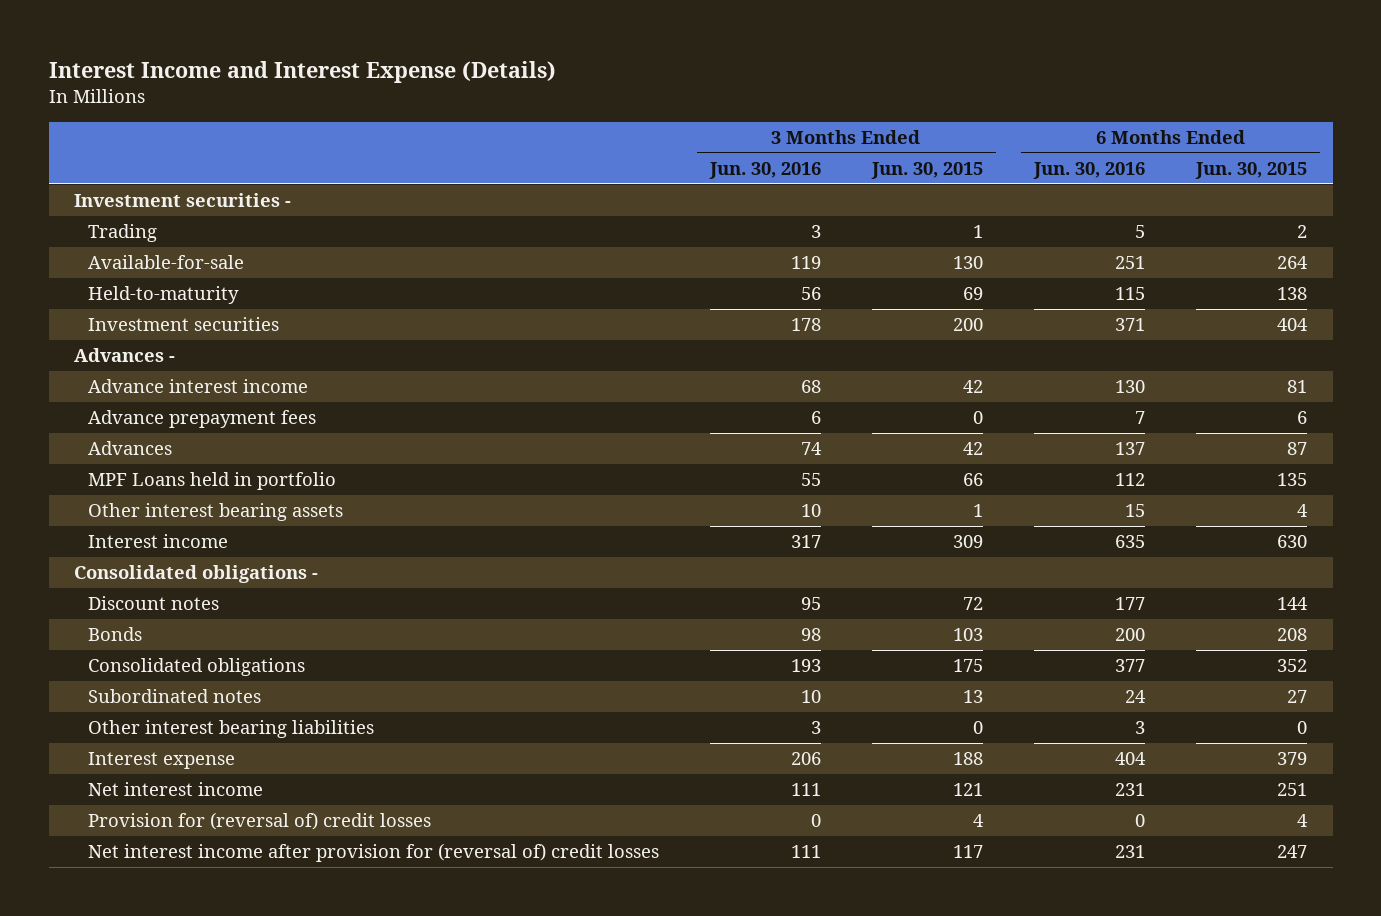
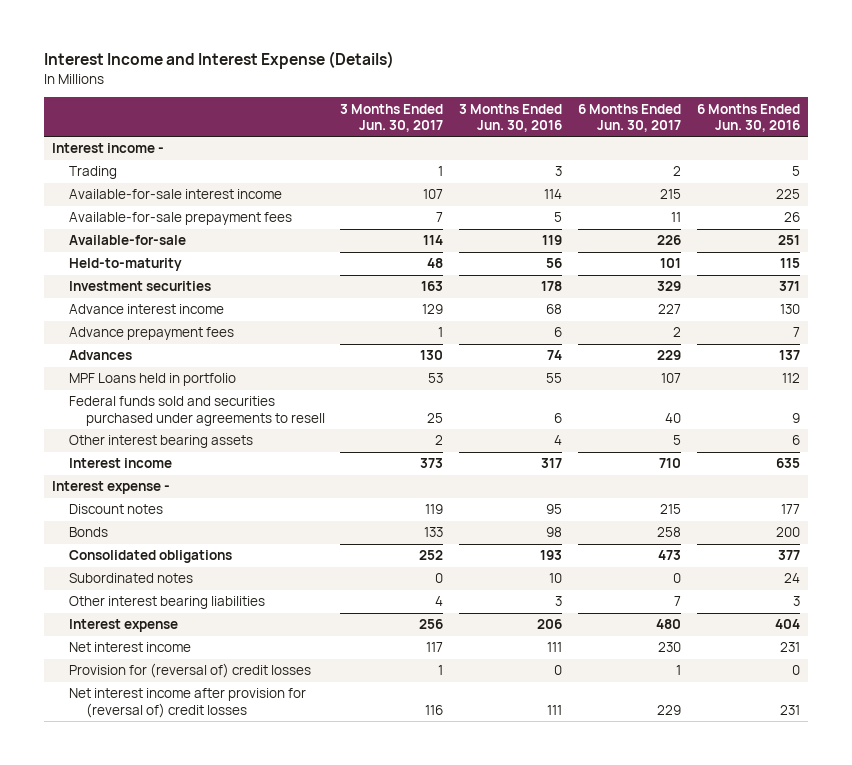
- | 3 Months Ended Jun. 30, 2016 | 3 Months Ended Jun. 30, 2015 | 6 Months Ended Jun. 30, 2016 | 6 Months Ended Jun. 30, 2015
+ | 3 Months Ended Jun. 30, 2017 | 3 Months Ended Jun. 30, 2016 | 6 Months Ended Jun. 30, 2017 | 6 Months Ended Jun. 30, 2016
- Investment securities -
+ Interest income -
+ Available-for-sale interest income | 107 | 114 | 215 | 225
+ Available-for-sale prepayment fees | 7 | 5 | 11 | 26
- Advances -
- Other interest bearing assets | 10 | 1 | 15 | 4
+ Federal funds sold and securities purchased under agreements to resell | 25 | 6 | 40 | 9
+ Other interest bearing assets | 2 | 4 | 5 | 6
- Consolidated obligations -
+ Interest expense -

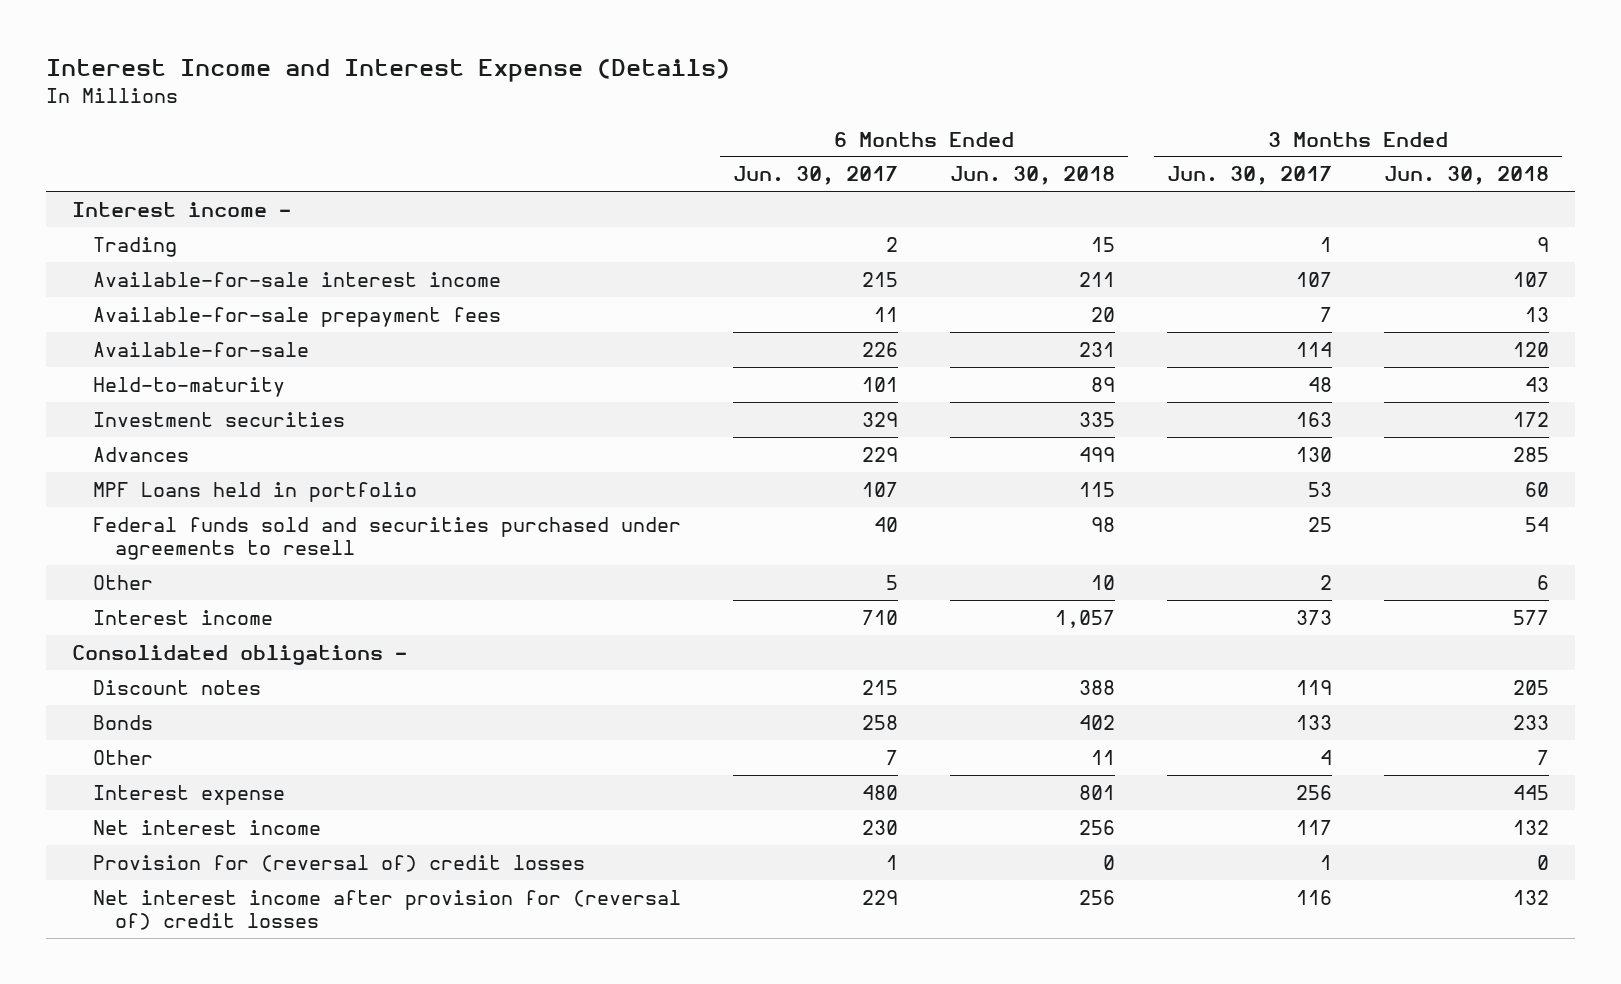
- | 3 Months Ended Jun. 30, 2017 | 3 Months Ended Jun. 30, 2016 | 6 Months Ended Jun. 30, 2017 | 6 Months Ended Jun. 30, 2016
+ | 6 Months Ended Jun. 30, 2017 | 6 Months Ended Jun. 30, 2018 | 3 Months Ended Jun. 30, 2017 | 3 Months Ended Jun. 30, 2018
- Advance interest income | 129 | 68 | 227 | 130
- Advance prepayment fees | 1 | 6 | 2 | 7
- Other interest bearing assets | 2 | 4 | 5 | 6
+ Other | 5 | 10 | 2 | 6
- Interest expense -
+ Consolidated obligations -
- Consolidated obligations | 252 | 193 | 473 | 377
- Subordinated notes | 0 | 10 | 0 | 24
- Other interest bearing liabilities | 4 | 3 | 7 | 3
+ Other | 7 | 11 | 4 | 7

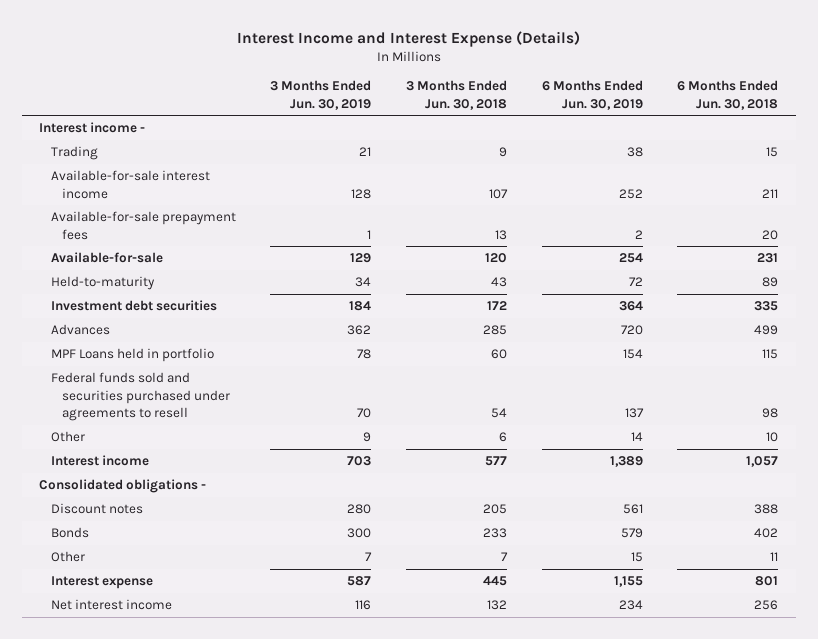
- | 6 Months Ended Jun. 30, 2017 | 6 Months Ended Jun. 30, 2018 | 3 Months Ended Jun. 30, 2017 | 3 Months Ended Jun. 30, 2018
+ | 3 Months Ended Jun. 30, 2019 | 3 Months Ended Jun. 30, 2018 | 6 Months Ended Jun. 30, 2019 | 6 Months Ended Jun. 30, 2018
- Investment securities | 329 | 335 | 163 | 172
+ Investment debt securities | 184 | 172 | 364 | 335
- Provision for (reversal of) credit losses | 1 | 0 | 1 | 0
- Net interest income after provision for (reversal of) credit losses | 229 | 256 | 116 | 132

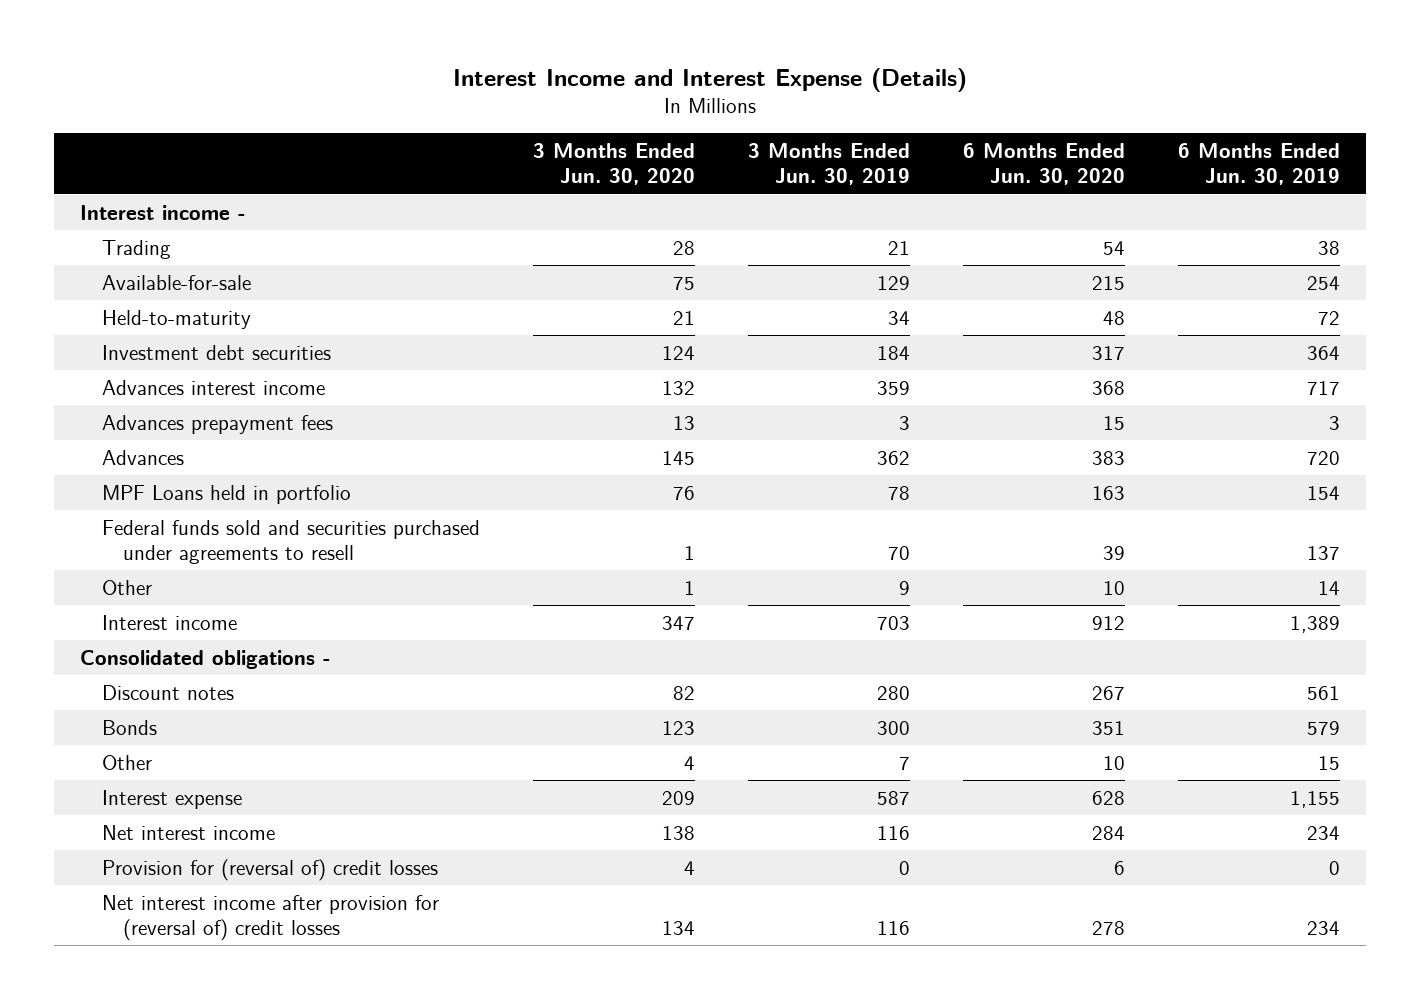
- | 3 Months Ended Jun. 30, 2019 | 3 Months Ended Jun. 30, 2018 | 6 Months Ended Jun. 30, 2019 | 6 Months Ended Jun. 30, 2018
+ | 3 Months Ended Jun. 30, 2020 | 3 Months Ended Jun. 30, 2019 | 6 Months Ended Jun. 30, 2020 | 6 Months Ended Jun. 30, 2019
- Available-for-sale interest income | 128 | 107 | 252 | 211
- Available-for-sale prepayment fees | 1 | 13 | 2 | 20
+ Advances interest income | 132 | 359 | 368 | 717
+ Advances prepayment fees | 13 | 3 | 15 | 3
+ Provision for (reversal of) credit losses | 4 | 0 | 6 | 0
+ Net interest income after provision for (reversal of) credit losses | 134 | 116 | 278 | 234

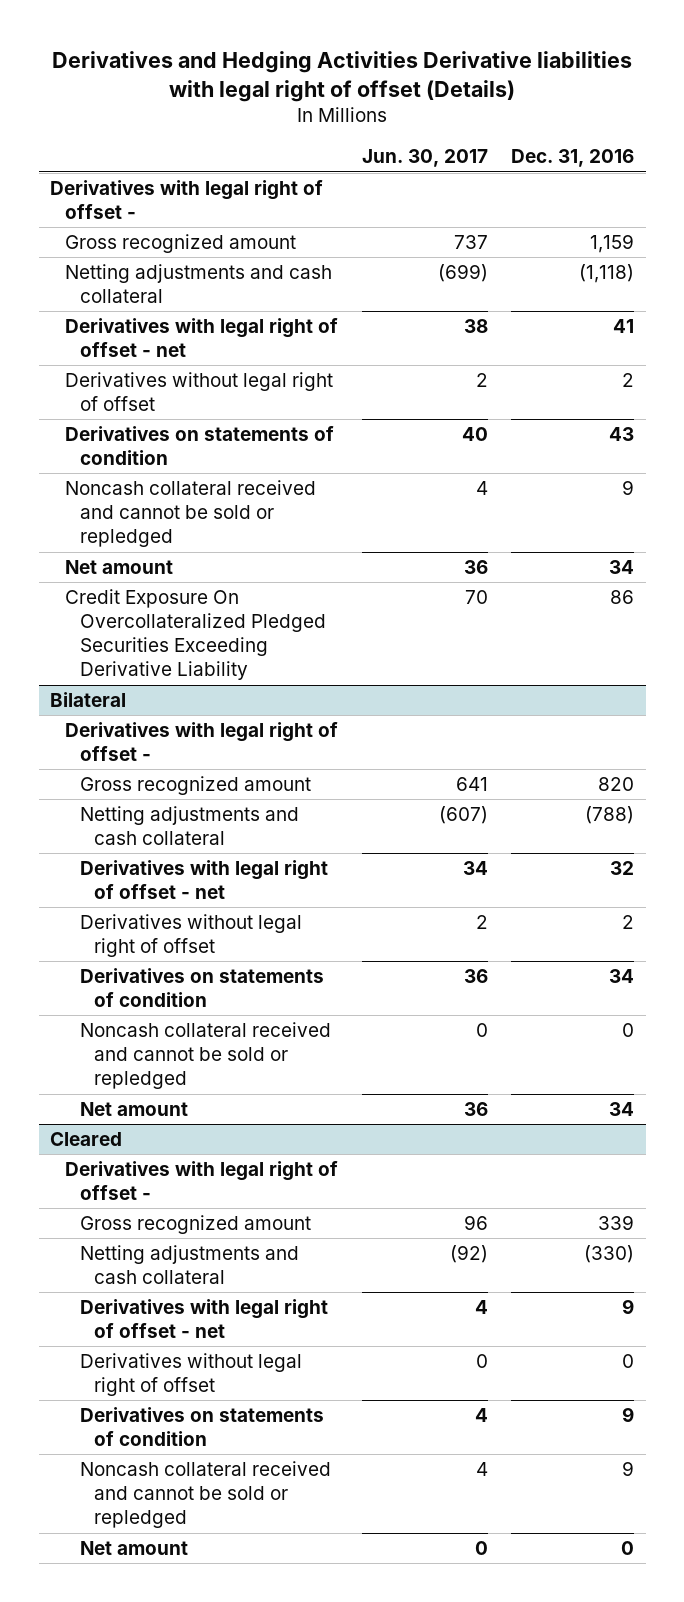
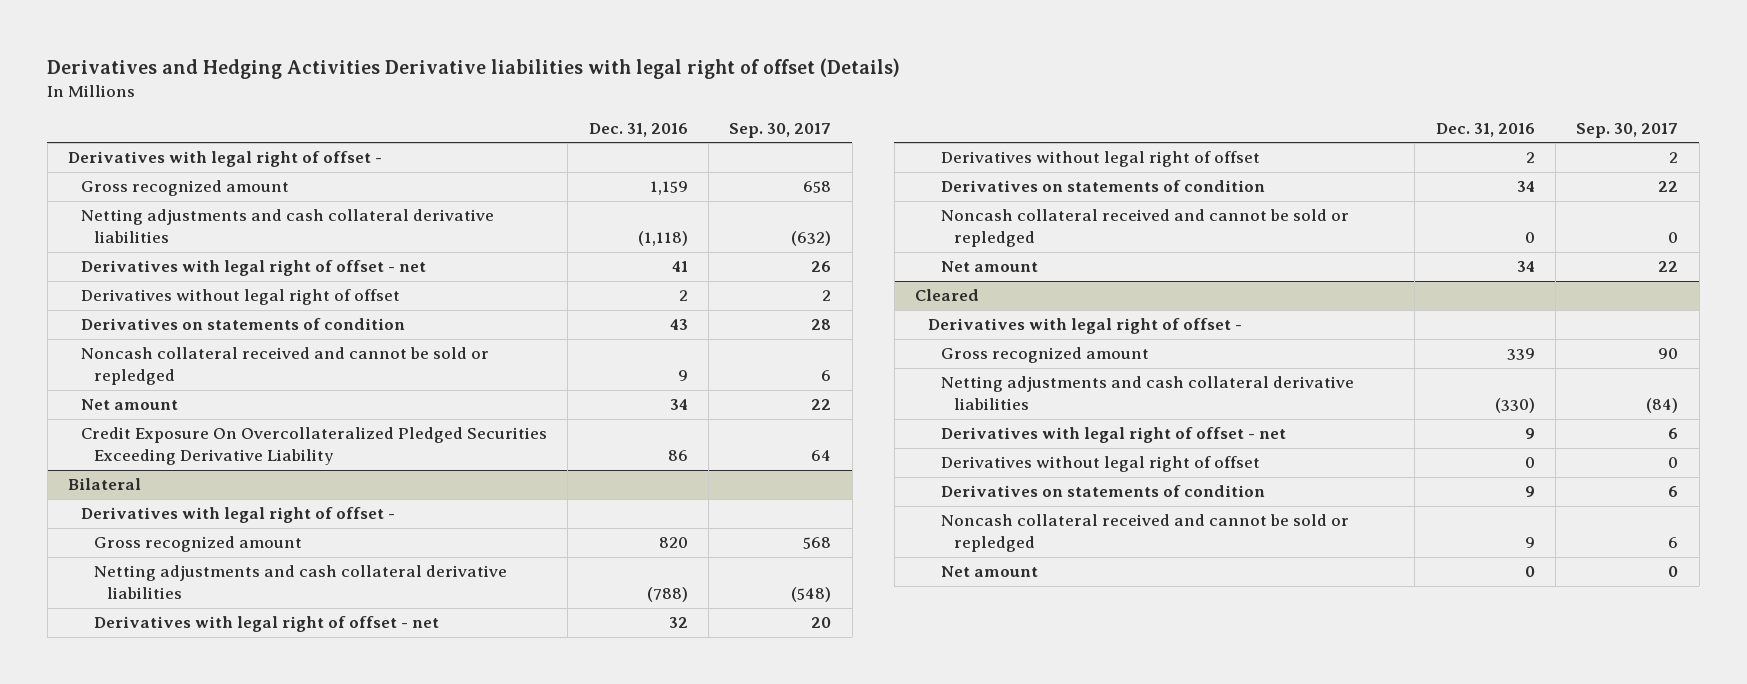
- | Jun. 30, 2017 | Dec. 31, 2016
+ | Dec. 31, 2016 | Sep. 30, 2017
- Netting adjustments and cash collateral | (699) | (1,118)
+ Netting adjustments and cash collateral derivative liabilities | (1,118) | (632)
@ Bilateral
- Netting adjustments and cash collateral | (607) | (788)
+ Netting adjustments and cash collateral derivative liabilities | (788) | (548)
@ Cleared
- Netting adjustments and cash collateral | (92) | (330)
+ Netting adjustments and cash collateral derivative liabilities | (330) | (84)

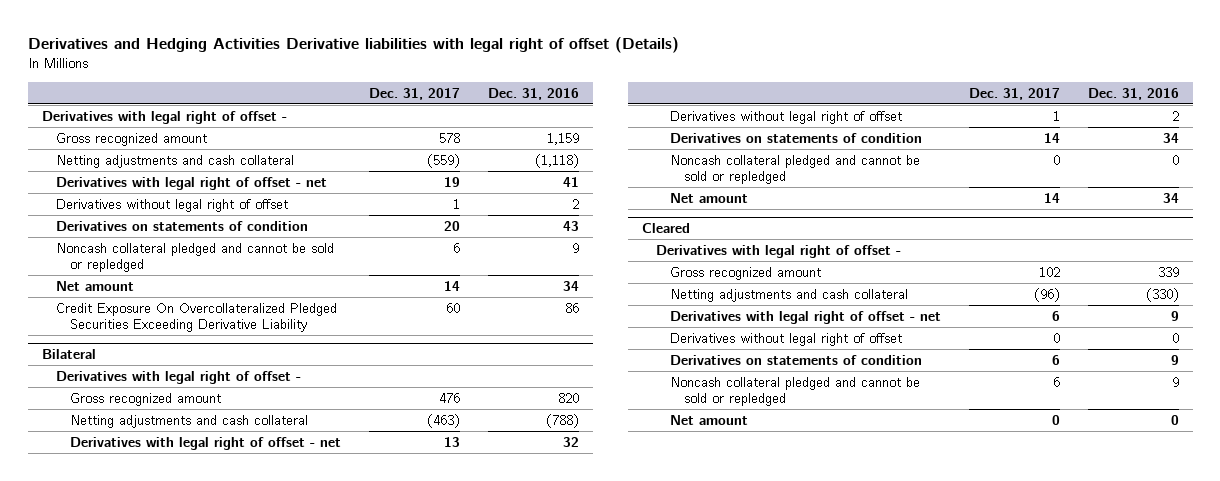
- | Dec. 31, 2016 | Sep. 30, 2017
+ | Dec. 31, 2017 | Dec. 31, 2016
- Netting adjustments and cash collateral derivative liabilities | (1,118) | (632)
+ Netting adjustments and cash collateral | (559) | (1,118)
- Noncash collateral received and cannot be sold or repledged | 9 | 6
+ Noncash collateral pledged and cannot be sold or repledged | 6 | 9
@ Bilateral
- Netting adjustments and cash collateral derivative liabilities | (788) | (548)
+ Netting adjustments and cash collateral | (463) | (788)
- Noncash collateral received and cannot be sold or repledged | 0 | 0
+ Noncash collateral pledged and cannot be sold or repledged | 0 | 0
@ Cleared
- Netting adjustments and cash collateral derivative liabilities | (330) | (84)
+ Netting adjustments and cash collateral | (96) | (330)
- Noncash collateral received and cannot be sold or repledged | 9 | 6
+ Noncash collateral pledged and cannot be sold or repledged | 6 | 9

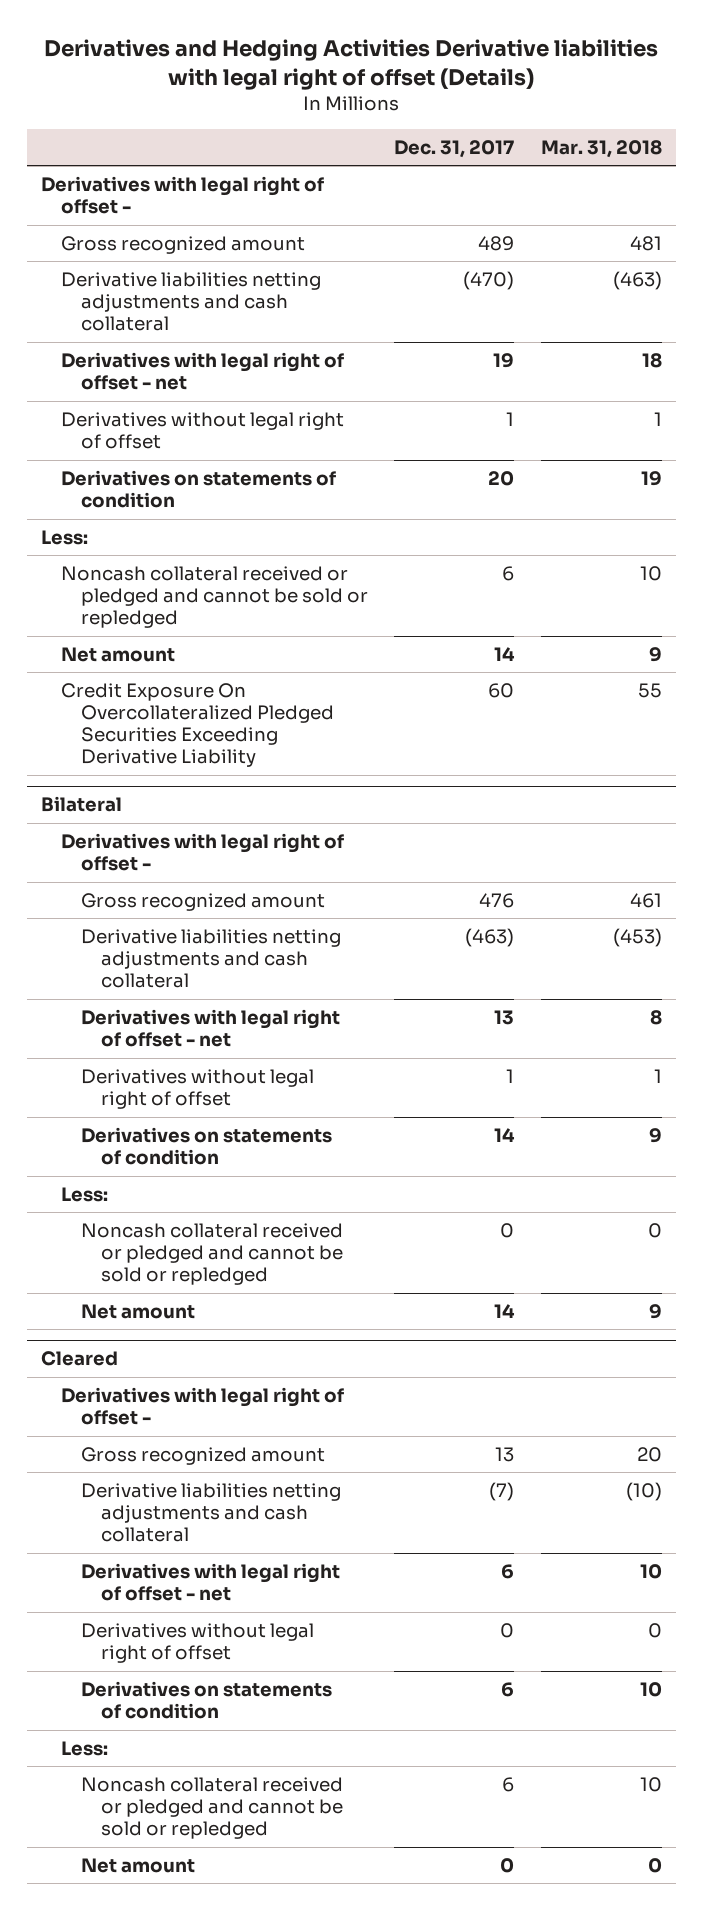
- | Dec. 31, 2017 | Dec. 31, 2016
+ | Dec. 31, 2017 | Mar. 31, 2018
- Gross recognized amount | 578 | 1,159
- Netting adjustments and cash collateral | (559) | (1,118)
+ Gross recognized amount | 489 | 481
+ Derivative liabilities netting adjustments and cash collateral | (470) | (463)
- Noncash collateral pledged and cannot be sold or repledged | 6 | 9
+ Less:
+ Noncash collateral received or pledged and cannot be sold or repledged | 6 | 10
@ Bilateral
- Netting adjustments and cash collateral | (463) | (788)
+ Derivative liabilities netting adjustments and cash collateral | (463) | (453)
- Noncash collateral pledged and cannot be sold or repledged | 0 | 0
+ Less:
+ Noncash collateral received or pledged and cannot be sold or repledged | 0 | 0
@ Cleared
- Gross recognized amount | 102 | 339
- Netting adjustments and cash collateral | (96) | (330)
+ Gross recognized amount | 13 | 20
+ Derivative liabilities netting adjustments and cash collateral | (7) | (10)
- Noncash collateral pledged and cannot be sold or repledged | 6 | 9
+ Less:
+ Noncash collateral received or pledged and cannot be sold or repledged | 6 | 10

